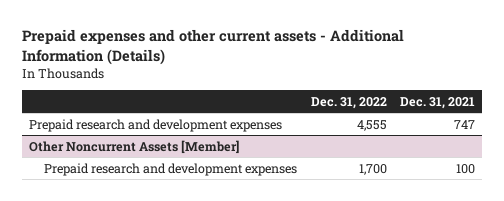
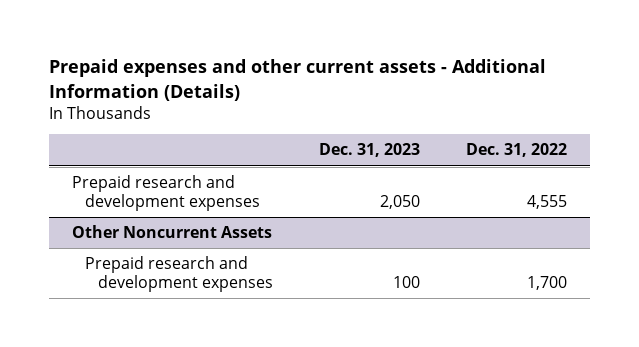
- | Dec. 31, 2022 | Dec. 31, 2021
+ | Dec. 31, 2023 | Dec. 31, 2022
- Other Noncurrent Assets [Member]
+ Other Noncurrent Assets

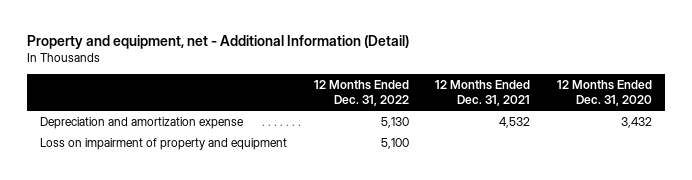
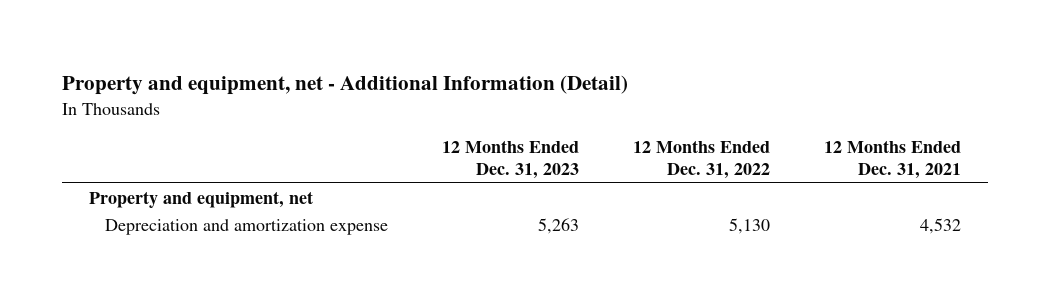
- | 12 Months Ended Dec. 31, 2022 | 12 Months Ended Dec. 31, 2021 | 12 Months Ended Dec. 31, 2020
+ | 12 Months Ended Dec. 31, 2023 | 12 Months Ended Dec. 31, 2022 | 12 Months Ended Dec. 31, 2021
+ Property and equipment, net
- Loss on impairment of property and equipment | 5,100 | |

